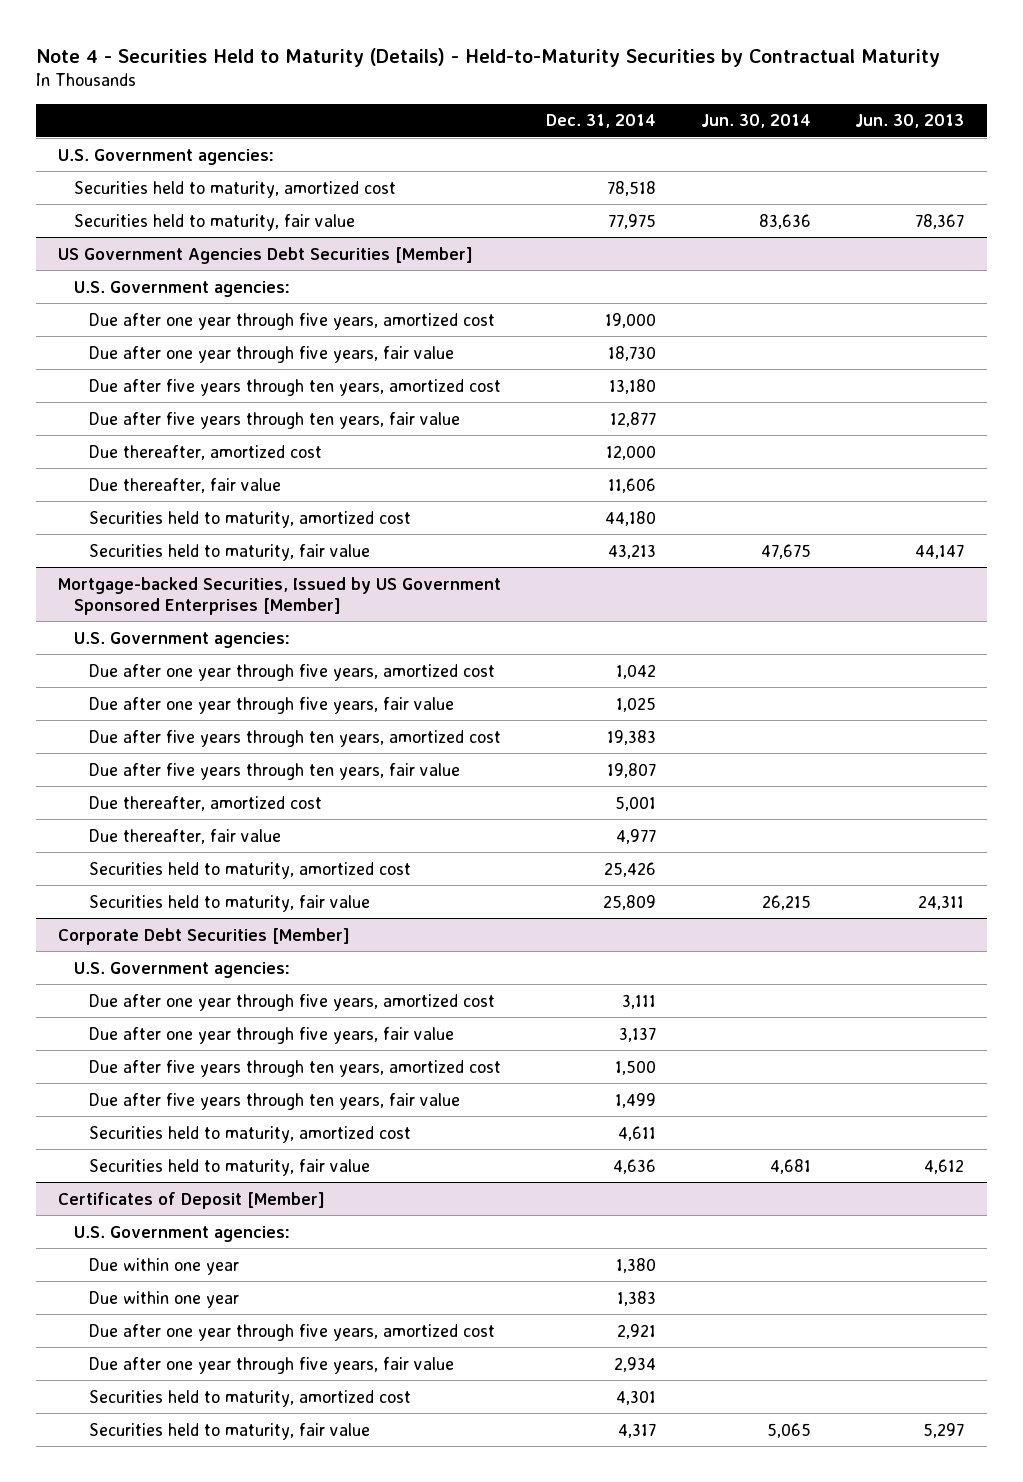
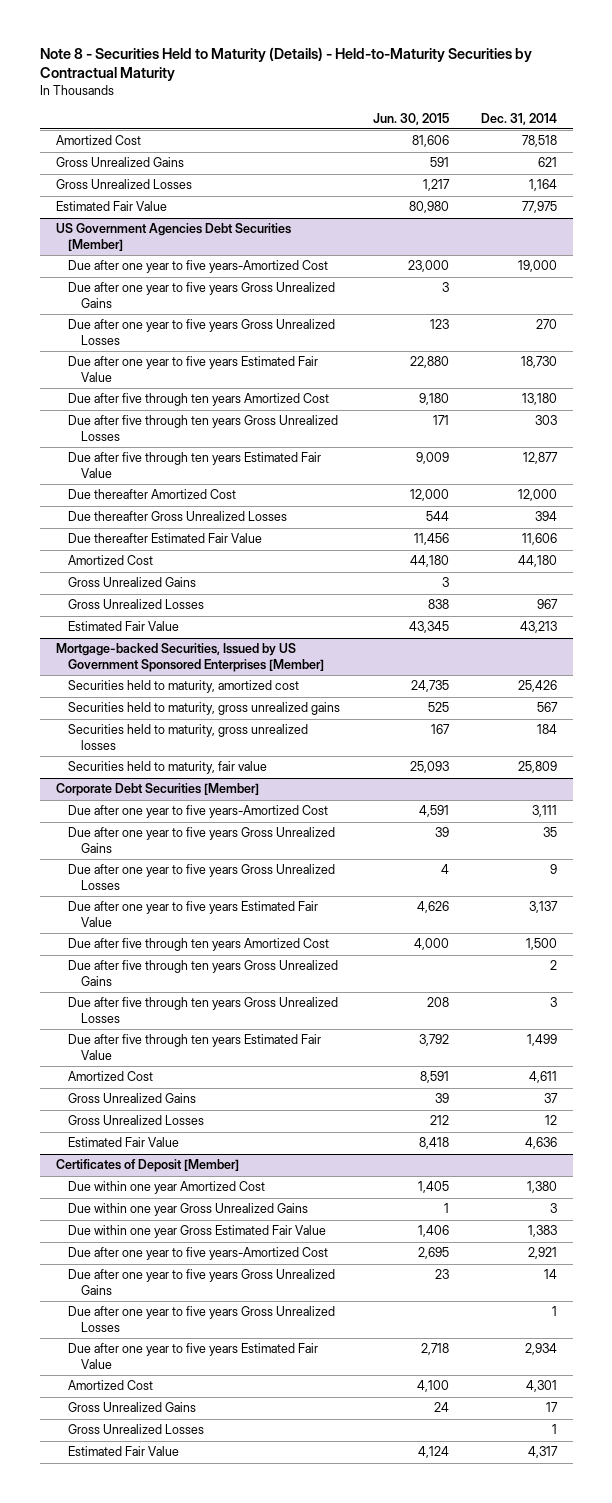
- Note 4 - Securities Held to Maturity (Details) - Held-to-Maturity Securities by Contractual Maturity
+ Note 8 - Securities Held to Maturity (Details) - Held-to-Maturity Securities by Contractual Maturity
- | Dec. 31, 2014 | Jun. 30, 2014 | Jun. 30, 2013
+ | Jun. 30, 2015 | Dec. 31, 2014
- U.S. Government agencies:
- Securities held to maturity, amortized cost | 78,518 | |
- Securities held to maturity, fair value | 77,975 | 83,636 | 78,367
+ Amortized Cost | 81,606 | 78,518
+ Gross Unrealized Gains | 591 | 621
+ Gross Unrealized Losses | 1,217 | 1,164
+ Estimated Fair Value | 80,980 | 77,975
@ US Government Agencies Debt Securities [Member]
- U.S. Government agencies:
- Due after one year through five years, amortized cost | 19,000 | |
- Due after one year through five years, fair value | 18,730 | |
- Due after five years through ten years, amortized cost | 13,180 | |
- Due after five years through ten years, fair value | 12,877 | |
- Due thereafter, amortized cost | 12,000 | |
- Due thereafter, fair value | 11,606 | |
- Securities held to maturity, amortized cost | 44,180 | |
- Securities held to maturity, fair value | 43,213 | 47,675 | 44,147
+ Due after one year to five years-Amortized Cost | 23,000 | 19,000
+ Due after one year to five years Gross Unrealized Gains | 3 |
+ Due after one year to five years Gross Unrealized Losses | 123 | 270
+ Due after one year to five years Estimated Fair Value | 22,880 | 18,730
+ Due after five through ten years Amortized Cost | 9,180 | 13,180
+ Due after five through ten years Gross Unrealized Losses | 171 | 303
+ Due after five through ten years Estimated Fair Value | 9,009 | 12,877
+ Due thereafter Amortized Cost | 12,000 | 12,000
+ Due thereafter Gross Unrealized Losses | 544 | 394
+ Due thereafter Estimated Fair Value | 11,456 | 11,606
+ Amortized Cost | 44,180 | 44,180
+ Gross Unrealized Gains | 3 |
+ Gross Unrealized Losses | 838 | 967
+ Estimated Fair Value | 43,345 | 43,213
@ Mortgage-backed Securities, Issued by US Government Sponsored Enterprises [Member]
- U.S. Government agencies:
- Due after one year through five years, amortized cost | 1,042 | |
- Due after one year through five years, fair value | 1,025 | |
- Due after five years through ten years, amortized cost | 19,383 | |
- Due after five years through ten years, fair value | 19,807 | |
- Due thereafter, amortized cost | 5,001 | |
- Due thereafter, fair value | 4,977 | |
+ Securities held to maturity, gross unrealized gains | 525 | 567
+ Securities held to maturity, gross unrealized losses | 167 | 184
@ Corporate Debt Securities [Member]
- U.S. Government agencies:
- Due after one year through five years, amortized cost | 3,111 | |
- Due after one year through five years, fair value | 3,137 | |
- Due after five years through ten years, amortized cost | 1,500 | |
- Due after five years through ten years, fair value | 1,499 | |
- Securities held to maturity, amortized cost | 4,611 | |
- Securities held to maturity, fair value | 4,636 | 4,681 | 4,612
+ Due after one year to five years-Amortized Cost | 4,591 | 3,111
+ Due after one year to five years Gross Unrealized Gains | 39 | 35
+ Due after one year to five years Gross Unrealized Losses | 4 | 9
+ Due after one year to five years Estimated Fair Value | 4,626 | 3,137
+ Due after five through ten years Amortized Cost | 4,000 | 1,500
+ Due after five through ten years Gross Unrealized Gains | | 2
+ Due after five through ten years Gross Unrealized Losses | 208 | 3
+ Due after five through ten years Estimated Fair Value | 3,792 | 1,499
+ Amortized Cost | 8,591 | 4,611
+ Gross Unrealized Gains | 39 | 37
+ Gross Unrealized Losses | 212 | 12
+ Estimated Fair Value | 8,418 | 4,636
@ Certificates of Deposit [Member]
- U.S. Government agencies:
- Due within one year | 1,380 | |
- Due within one year | 1,383 | |
- Due after one year through five years, amortized cost | 2,921 | |
- Due after one year through five years, fair value | 2,934 | |
- Securities held to maturity, amortized cost | 4,301 | |
- Securities held to maturity, fair value | 4,317 | 5,065 | 5,297
+ Due within one year Amortized Cost | 1,405 | 1,380
+ Due within one year Gross Unrealized Gains | 1 | 3
+ Due within one year Gross Estimated Fair Value | 1,406 | 1,383
+ Due after one year to five years-Amortized Cost | 2,695 | 2,921
+ Due after one year to five years Gross Unrealized Gains | 23 | 14
+ Due after one year to five years Gross Unrealized Losses | | 1
+ Due after one year to five years Estimated Fair Value | 2,718 | 2,934
+ Amortized Cost | 4,100 | 4,301
+ Gross Unrealized Gains | 24 | 17
+ Gross Unrealized Losses | | 1
+ Estimated Fair Value | 4,124 | 4,317

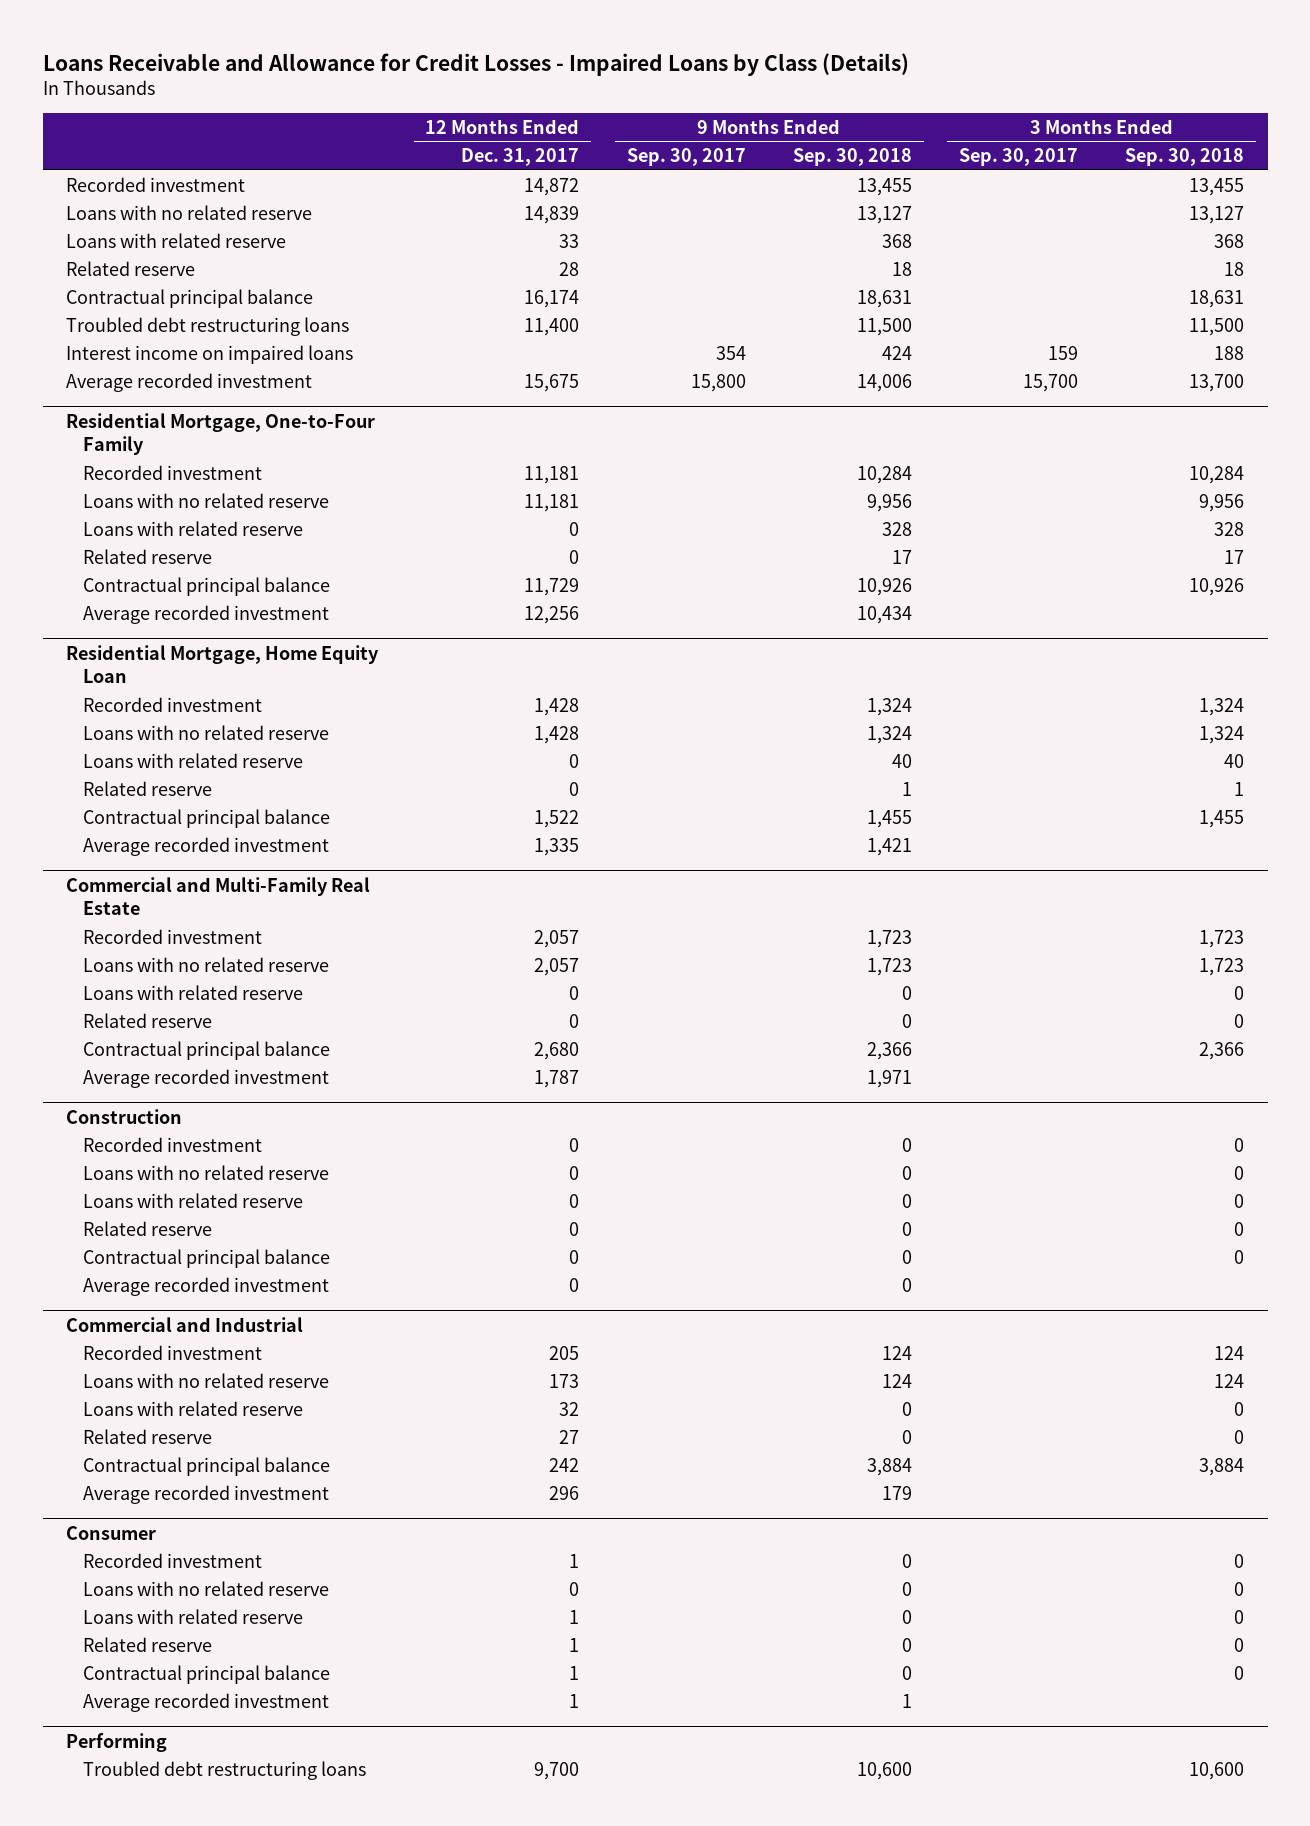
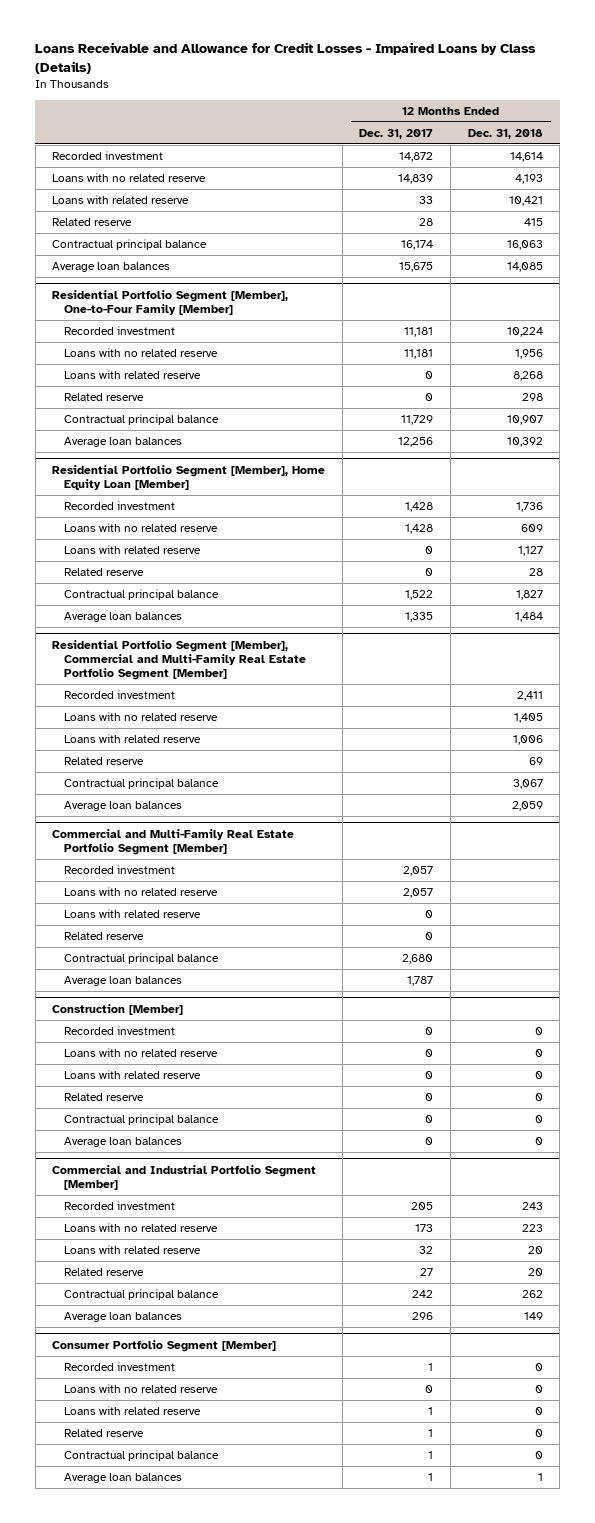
- | 12 Months Ended Dec. 31, 2017 | 9 Months Ended Sep. 30, 2017 | 9 Months Ended Sep. 30, 2018 | 3 Months Ended Sep. 30, 2017 | 3 Months Ended Sep. 30, 2018
+ | 12 Months Ended Dec. 31, 2017 | 12 Months Ended Dec. 31, 2018
- Troubled debt restructuring loans | 11,400 | | 11,500 | | 11,500
- Interest income on impaired loans | | 354 | 424 | 159 | 188
- Average recorded investment | 15,675 | 15,800 | 14,006 | 15,700 | 13,700
- Residential Mortgage, One-to-Four Family
+ Average loan balances | 15,675 | 14,085
+ Residential Portfolio Segment [Member], One-to-Four Family [Member]
- Average recorded investment | 12,256 | | 10,434 | |
- Residential Mortgage, Home Equity Loan
+ Average loan balances | 12,256 | 10,392
+ Residential Portfolio Segment [Member], Home Equity Loan [Member]
- Average recorded investment | 1,335 | | 1,421 | |
- Commercial and Multi-Family Real Estate
+ Average loan balances | 1,335 | 1,484
+ Residential Portfolio Segment [Member], Commercial and Multi-Family Real Estate Portfolio Segment [Member]
+ Recorded investment | | 2,411
+ Loans with no related reserve | | 1,405
+ Loans with related reserve | | 1,006
+ Related reserve | | 69
+ Contractual principal balance | | 3,067
+ Average loan balances | | 2,059
+ Commercial and Multi-Family Real Estate Portfolio Segment [Member]
- Average recorded investment | 1,787 | | 1,971 | |
- Construction
+ Average loan balances | 1,787 |
+ Construction [Member]
- Average recorded investment | 0 | | 0 | |
- Commercial and Industrial
+ Average loan balances | 0 | 0
+ Commercial and Industrial Portfolio Segment [Member]
- Average recorded investment | 296 | | 179 | |
- Consumer
+ Average loan balances | 296 | 149
+ Consumer Portfolio Segment [Member]
- Average recorded investment | 1 | | 1 | |
- Performing
- Troubled debt restructuring loans | 9,700 | | 10,600 | | 10,600
+ Average loan balances | 1 | 1

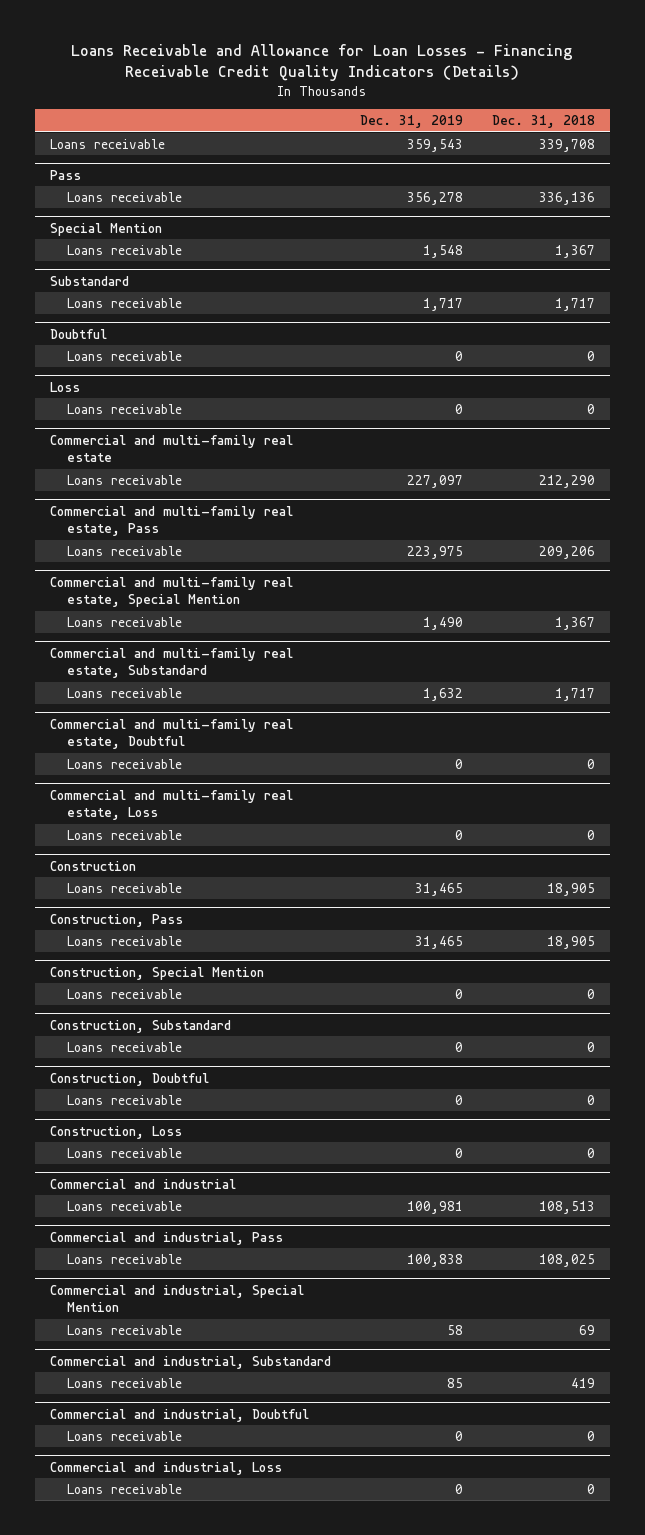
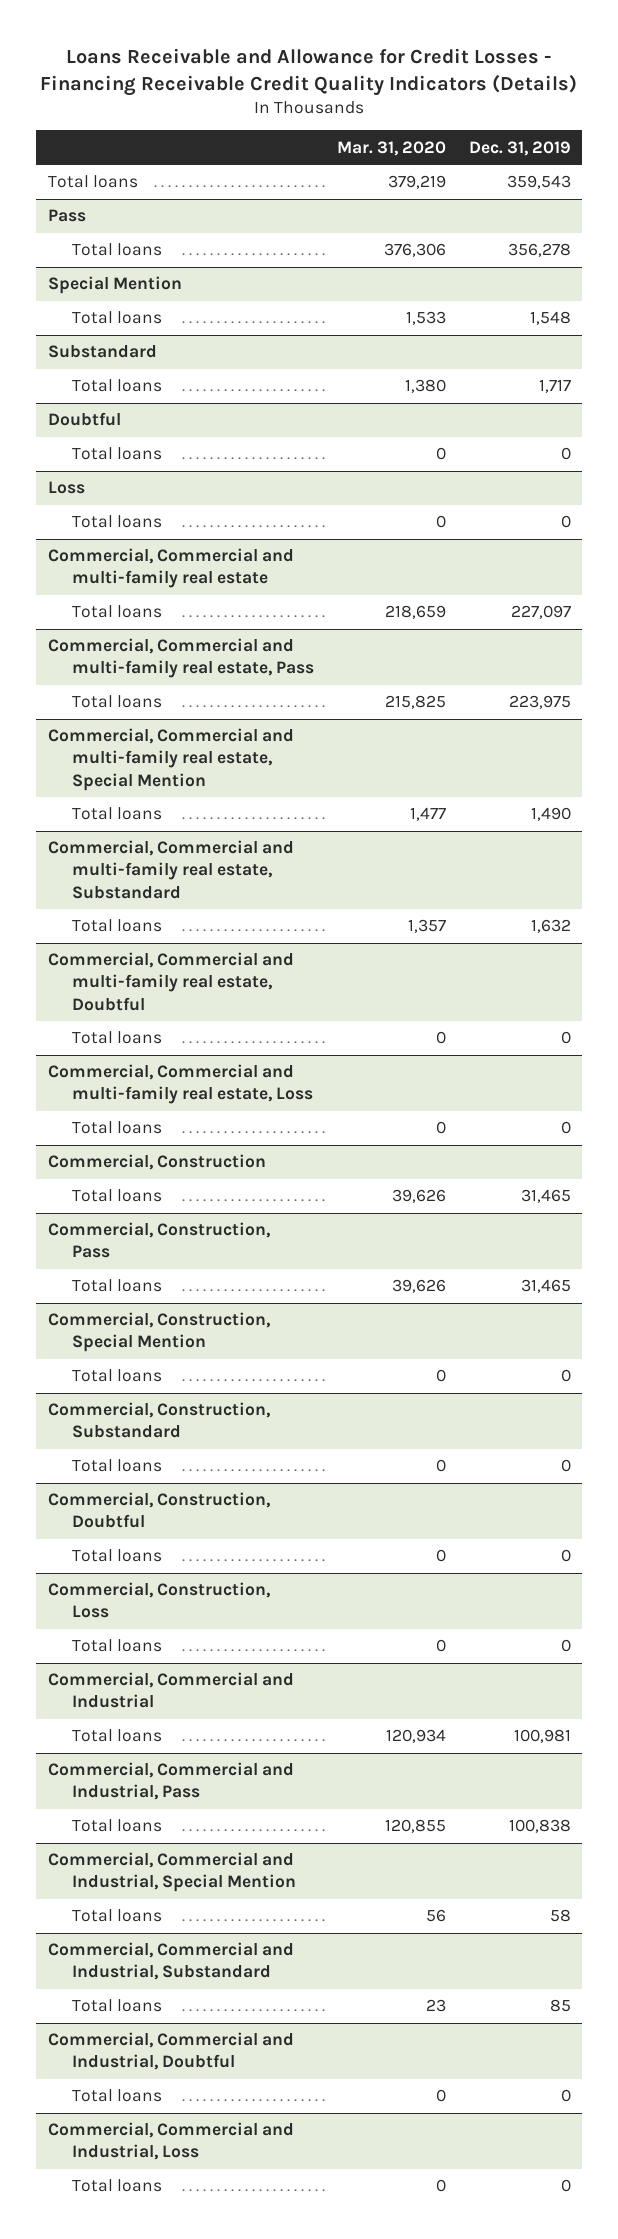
- Loans Receivable and Allowance for Loan Losses - Financing Receivable Credit Quality Indicators (Details)
+ Loans Receivable and Allowance for Credit Losses - Financing Receivable Credit Quality Indicators (Details)
- | Dec. 31, 2019 | Dec. 31, 2018
+ | Mar. 31, 2020 | Dec. 31, 2019
- Loans receivable | 359,543 | 339,708
+ Total loans | 379,219 | 359,543
@ Pass
- Loans receivable | 356,278 | 336,136
+ Total loans | 376,306 | 356,278
@ Special Mention
- Loans receivable | 1,548 | 1,367
+ Total loans | 1,533 | 1,548
@ Substandard
- Loans receivable | 1,717 | 1,717
+ Total loans | 1,380 | 1,717
@ Doubtful
- Loans receivable | 0 | 0
+ Total loans | 0 | 0
@ Loss
- Loans receivable | 0 | 0
- Commercial and multi-family real estate
- Loans receivable | 227,097 | 212,290
- Commercial and multi-family real estate, Pass
- Loans receivable | 223,975 | 209,206
- Commercial and multi-family real estate, Special Mention
- Loans receivable | 1,490 | 1,367
- Commercial and multi-family real estate, Substandard
- Loans receivable | 1,632 | 1,717
- Commercial and multi-family real estate, Doubtful
- Loans receivable | 0 | 0
- Commercial and multi-family real estate, Loss
- Loans receivable | 0 | 0
- Construction
- Loans receivable | 31,465 | 18,905
- Construction, Pass
- Loans receivable | 31,465 | 18,905
- Construction, Special Mention
- Loans receivable | 0 | 0
- Construction, Substandard
- Loans receivable | 0 | 0
- Construction, Doubtful
- Loans receivable | 0 | 0
- Construction, Loss
- Loans receivable | 0 | 0
- Commercial and industrial
- Loans receivable | 100,981 | 108,513
- Commercial and industrial, Pass
- Loans receivable | 100,838 | 108,025
- Commercial and industrial, Special Mention
- Loans receivable | 58 | 69
- Commercial and industrial, Substandard
- Loans receivable | 85 | 419
- Commercial and industrial, Doubtful
- Loans receivable | 0 | 0
- Commercial and industrial, Loss
- Loans receivable | 0 | 0
@ Loss
+ Total loans | 0 | 0
+ Commercial, Commercial and multi-family real estate
+ Total loans | 218,659 | 227,097
+ Commercial, Commercial and multi-family real estate, Pass
+ Total loans | 215,825 | 223,975
+ Commercial, Commercial and multi-family real estate, Special Mention
+ Total loans | 1,477 | 1,490
+ Commercial, Commercial and multi-family real estate, Substandard
+ Total loans | 1,357 | 1,632
+ Commercial, Commercial and multi-family real estate, Doubtful
+ Total loans | 0 | 0
+ Commercial, Commercial and multi-family real estate, Loss
+ Total loans | 0 | 0
+ Commercial, Construction
+ Total loans | 39,626 | 31,465
+ Commercial, Construction, Pass
+ Total loans | 39,626 | 31,465
+ Commercial, Construction, Special Mention
+ Total loans | 0 | 0
+ Commercial, Construction, Substandard
+ Total loans | 0 | 0
+ Commercial, Construction, Doubtful
+ Total loans | 0 | 0
+ Commercial, Construction, Loss
+ Total loans | 0 | 0
+ Commercial, Commercial and Industrial
+ Total loans | 120,934 | 100,981
+ Commercial, Commercial and Industrial, Pass
+ Total loans | 120,855 | 100,838
+ Commercial, Commercial and Industrial, Special Mention
+ Total loans | 56 | 58
+ Commercial, Commercial and Industrial, Substandard
+ Total loans | 23 | 85
+ Commercial, Commercial and Industrial, Doubtful
+ Total loans | 0 | 0
+ Commercial, Commercial and Industrial, Loss
+ Total loans | 0 | 0

